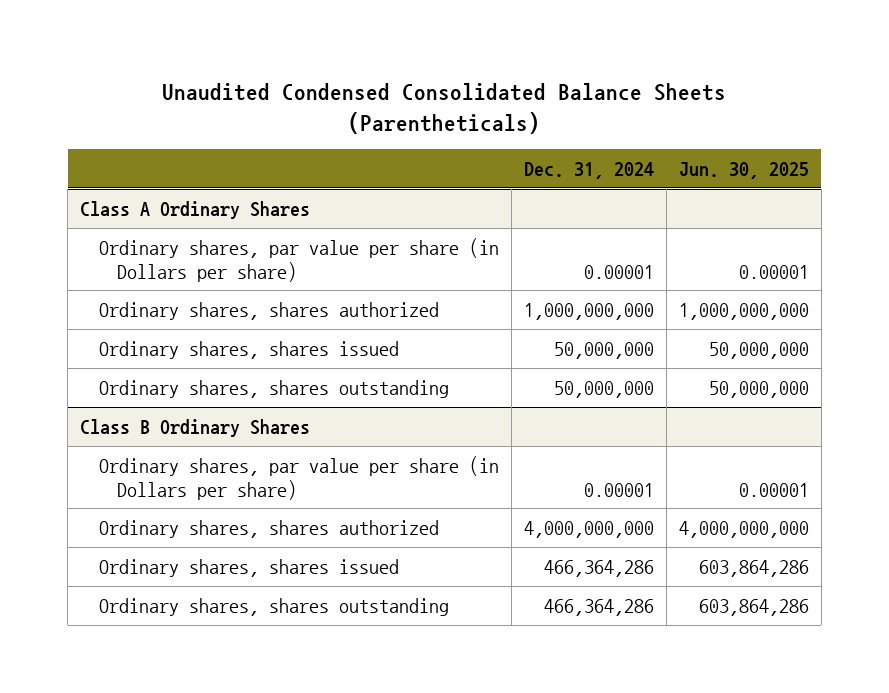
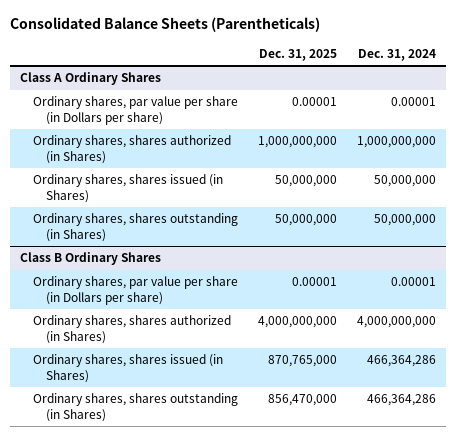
- Unaudited Condensed Consolidated Balance Sheets (Parentheticals)
+ Consolidated Balance Sheets (Parentheticals)
- | Dec. 31, 2024 | Jun. 30, 2025
+ | Dec. 31, 2025 | Dec. 31, 2024
@ Class A Ordinary Shares
- Ordinary shares, shares authorized | 1,000,000,000 | 1,000,000,000
- Ordinary shares, shares issued | 50,000,000 | 50,000,000
- Ordinary shares, shares outstanding | 50,000,000 | 50,000,000
+ Ordinary shares, shares authorized (in Shares) | 1,000,000,000 | 1,000,000,000
+ Ordinary shares, shares issued (in Shares) | 50,000,000 | 50,000,000
+ Ordinary shares, shares outstanding (in Shares) | 50,000,000 | 50,000,000
@ Class B Ordinary Shares
- Ordinary shares, shares authorized | 4,000,000,000 | 4,000,000,000
- Ordinary shares, shares issued | 466,364,286 | 603,864,286
- Ordinary shares, shares outstanding | 466,364,286 | 603,864,286
+ Ordinary shares, shares authorized (in Shares) | 4,000,000,000 | 4,000,000,000
+ Ordinary shares, shares issued (in Shares) | 870,765,000 | 466,364,286
+ Ordinary shares, shares outstanding (in Shares) | 856,470,000 | 466,364,286

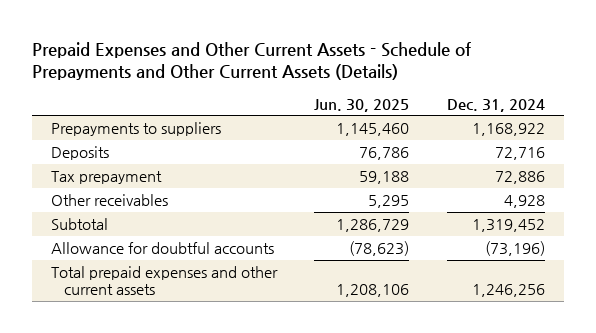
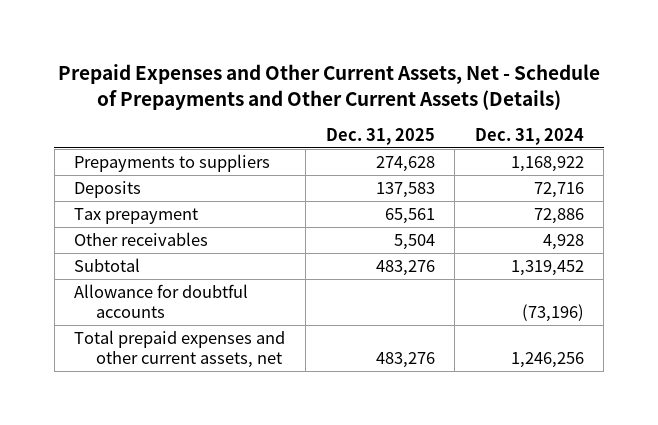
- Prepaid Expenses and Other Current Assets - Schedule of Prepayments and Other Current Assets (Details)
+ Prepaid Expenses and Other Current Assets, Net - Schedule of Prepayments and Other Current Assets (Details)
- | Jun. 30, 2025 | Dec. 31, 2024
+ | Dec. 31, 2025 | Dec. 31, 2024
- Total prepaid expenses and other current assets | 1,208,106 | 1,246,256
+ Total prepaid expenses and other current assets, net | 483,276 | 1,246,256

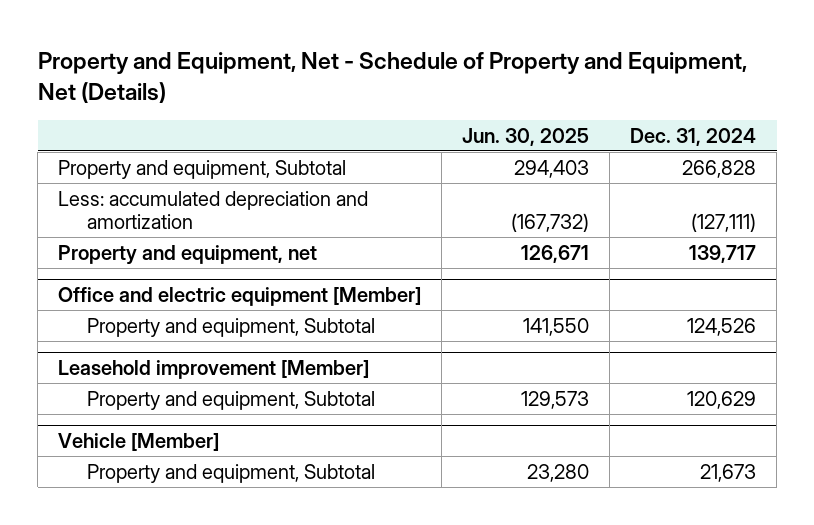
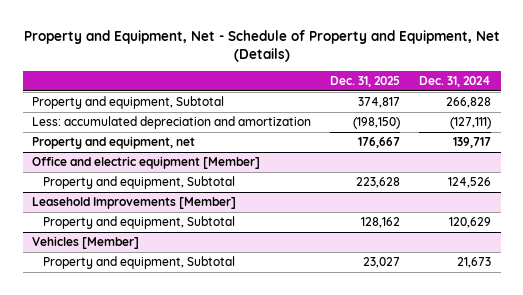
- | Jun. 30, 2025 | Dec. 31, 2024
+ | Dec. 31, 2025 | Dec. 31, 2024
- Leasehold improvement [Member]
+ Leasehold Improvements [Member]
- Vehicle [Member]
+ Vehicles [Member]

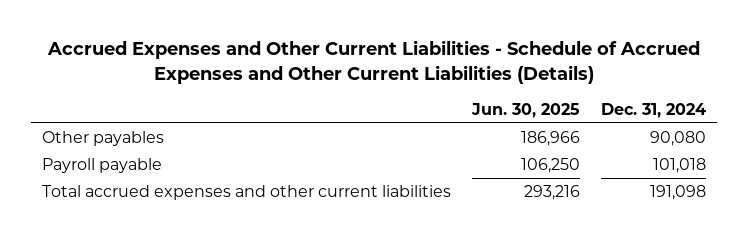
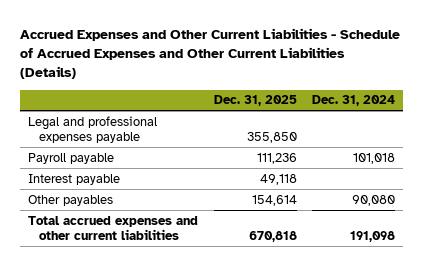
- | Jun. 30, 2025 | Dec. 31, 2024
+ | Dec. 31, 2025 | Dec. 31, 2024
+ Legal and professional expenses payable | 355,850 |
+ Interest payable | 49,118 |
moved down: Other payables | 154,614 | 90,080

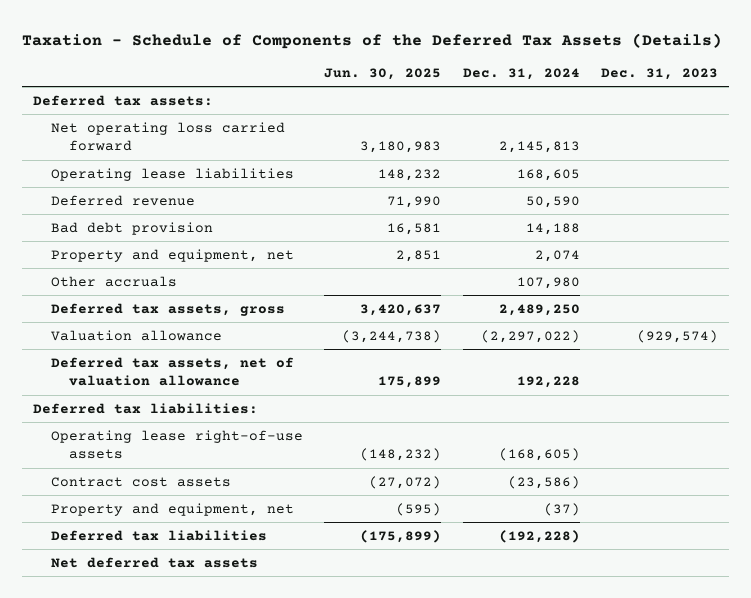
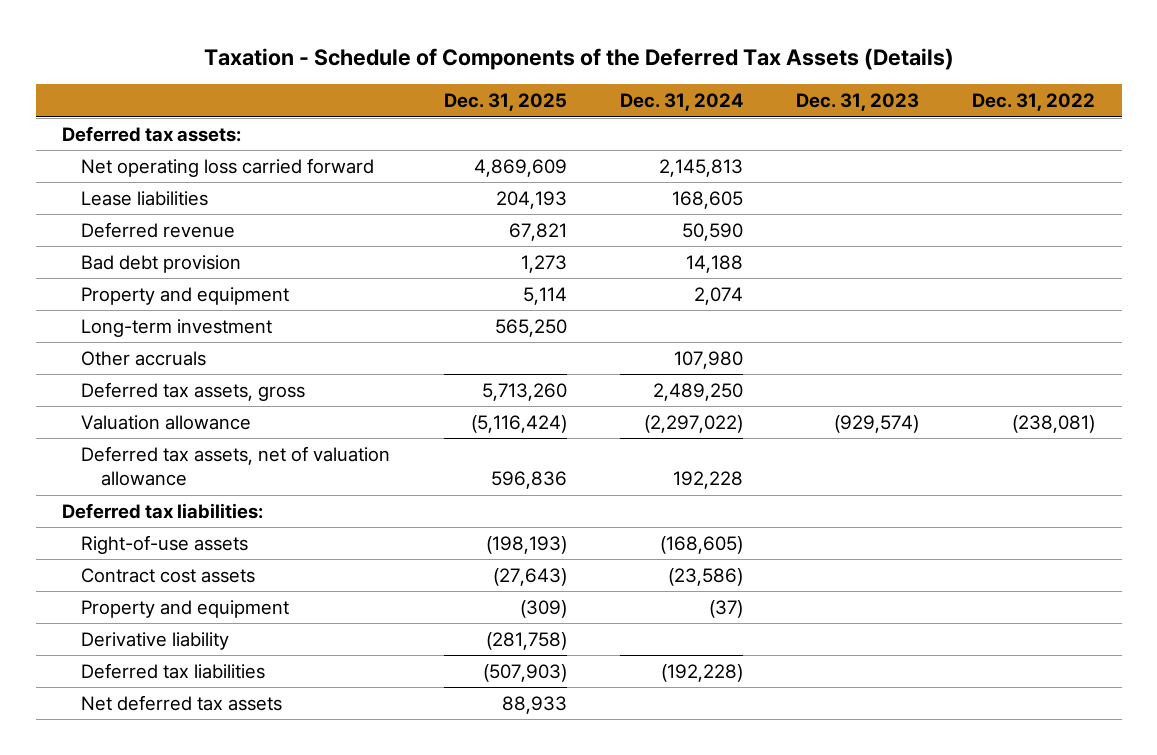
- | Jun. 30, 2025 | Dec. 31, 2024 | Dec. 31, 2023
+ | Dec. 31, 2025 | Dec. 31, 2024 | Dec. 31, 2023 | Dec. 31, 2022
- Operating lease liabilities | 148,232 | 168,605 |
+ Lease liabilities | 204,193 | 168,605 | |
- Property and equipment, net | 2,851 | 2,074 |
+ Property and equipment | 5,114 | 2,074 | |
+ Long-term investment | 565,250 | | |
- Operating lease right-of-use assets | (148,232) | (168,605) |
+ Right-of-use assets | (198,193) | (168,605) | |
- Property and equipment, net | (595) | (37) |
+ Property and equipment | (309) | (37) | |
+ Derivative liability | (281,758) | | |

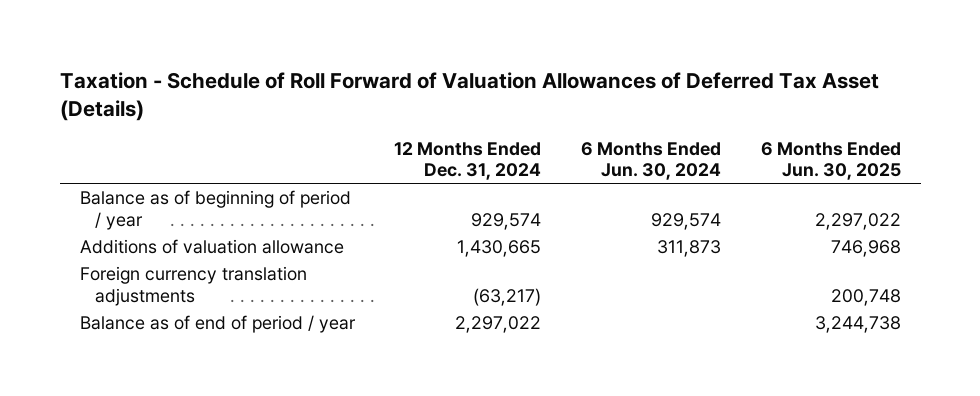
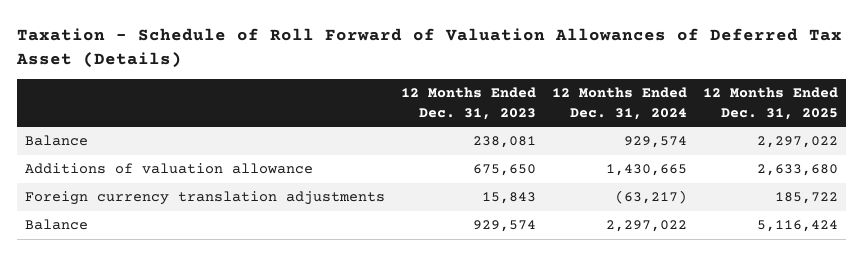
- | 12 Months Ended Dec. 31, 2024 | 6 Months Ended Jun. 30, 2024 | 6 Months Ended Jun. 30, 2025
+ | 12 Months Ended Dec. 31, 2023 | 12 Months Ended Dec. 31, 2024 | 12 Months Ended Dec. 31, 2025
- Balance as of beginning of period / year | 929,574 | 929,574 | 2,297,022
+ Balance | 238,081 | 929,574 | 2,297,022
- Balance as of end of period / year | 2,297,022 | | 3,244,738
+ Balance | 929,574 | 2,297,022 | 5,116,424

